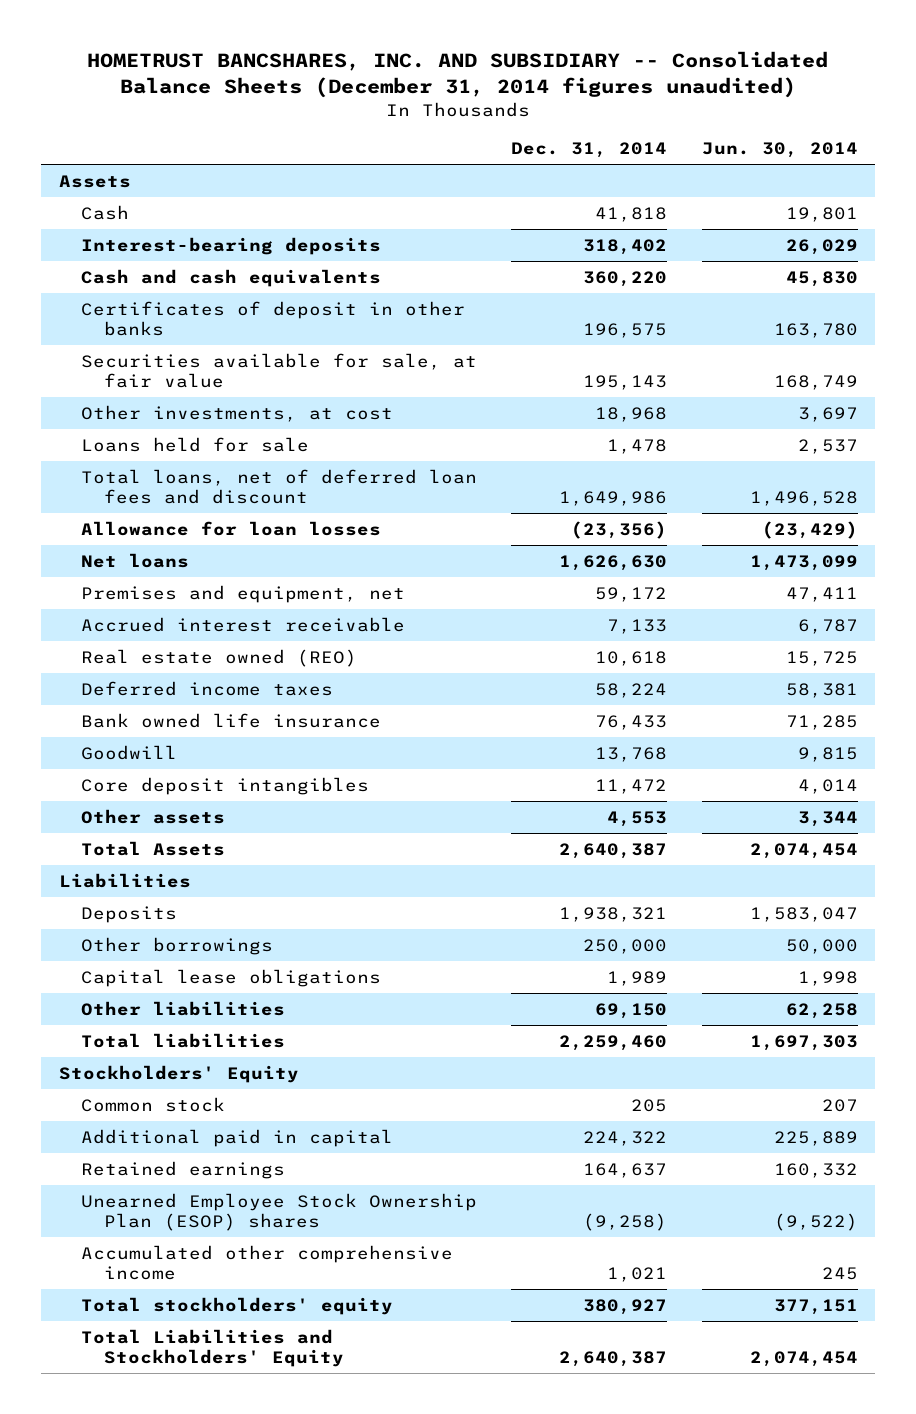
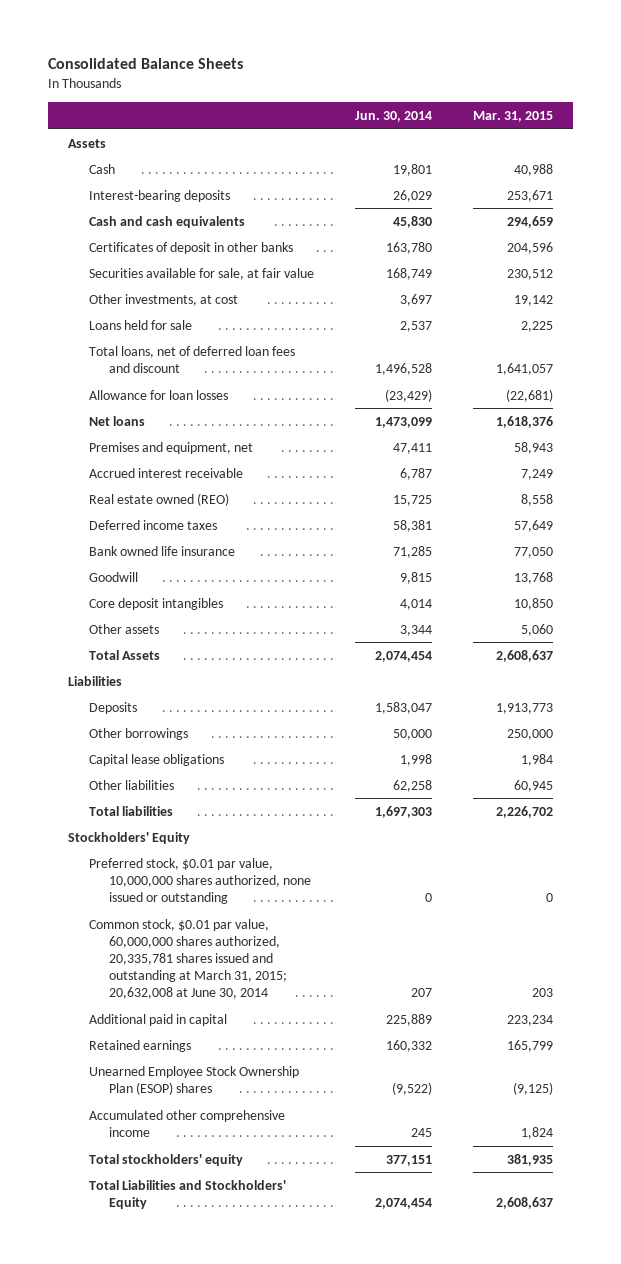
- HOMETRUST BANCSHARES, INC. AND SUBSIDIARY -- Consolidated Balance Sheets (December 31, 2014 figures unaudited)
+ Consolidated Balance Sheets
- | Dec. 31, 2014 | Jun. 30, 2014
+ | Jun. 30, 2014 | Mar. 31, 2015
- Common stock | 205 | 207
+ Preferred stock, $0.01 par value, 10,000,000 shares authorized, none issued or outstanding | 0 | 0
+ Common stock, $0.01 par value, 60,000,000 shares authorized, 20,335,781 shares issued and outstanding at March 31, 2015; 20,632,008 at June 30, 2014 | 207 | 203

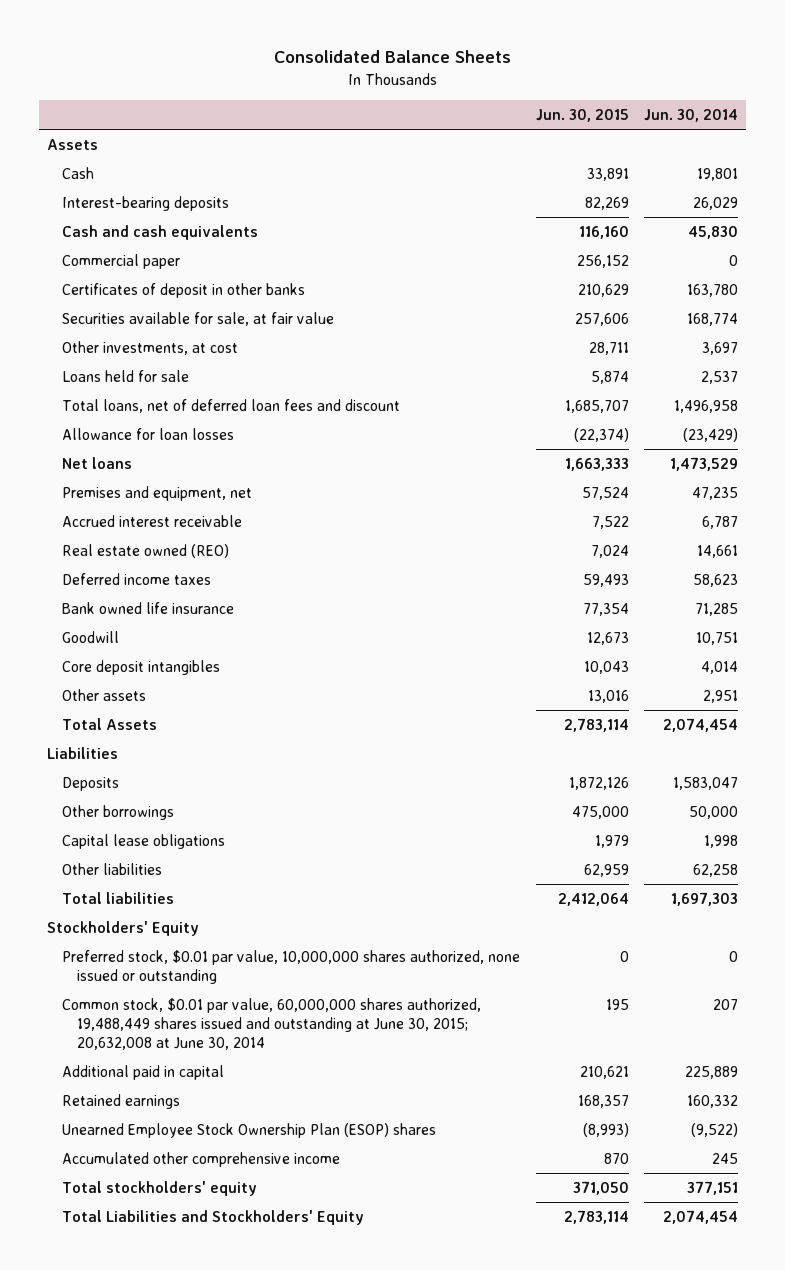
- | Jun. 30, 2014 | Mar. 31, 2015
+ | Jun. 30, 2015 | Jun. 30, 2014
+ Commercial paper | 256,152 | 0
- Securities available for sale, at fair value | 168,749 | 230,512
+ Securities available for sale, at fair value | 257,606 | 168,774
- Total loans, net of deferred loan fees and discount | 1,496,528 | 1,641,057
+ Total loans, net of deferred loan fees and discount | 1,685,707 | 1,496,958
- Net loans | 1,473,099 | 1,618,376
- Premises and equipment, net | 47,411 | 58,943
+ Net loans | 1,663,333 | 1,473,529
+ Premises and equipment, net | 57,524 | 47,235
- Real estate owned (REO) | 15,725 | 8,558
- Deferred income taxes | 58,381 | 57,649
+ Real estate owned (REO) | 7,024 | 14,661
+ Deferred income taxes | 59,493 | 58,623
- Goodwill | 9,815 | 13,768
+ Goodwill | 12,673 | 10,751
- Other assets | 3,344 | 5,060
+ Other assets | 13,016 | 2,951
- Common stock, $0.01 par value, 60,000,000 shares authorized, 20,335,781 shares issued and outstanding at March 31, 2015; 20,632,008 at June 30, 2014 | 207 | 203
+ Common stock, $0.01 par value, 60,000,000 shares authorized, 19,488,449 shares issued and outstanding at June 30, 2015; 20,632,008 at June 30, 2014 | 195 | 207

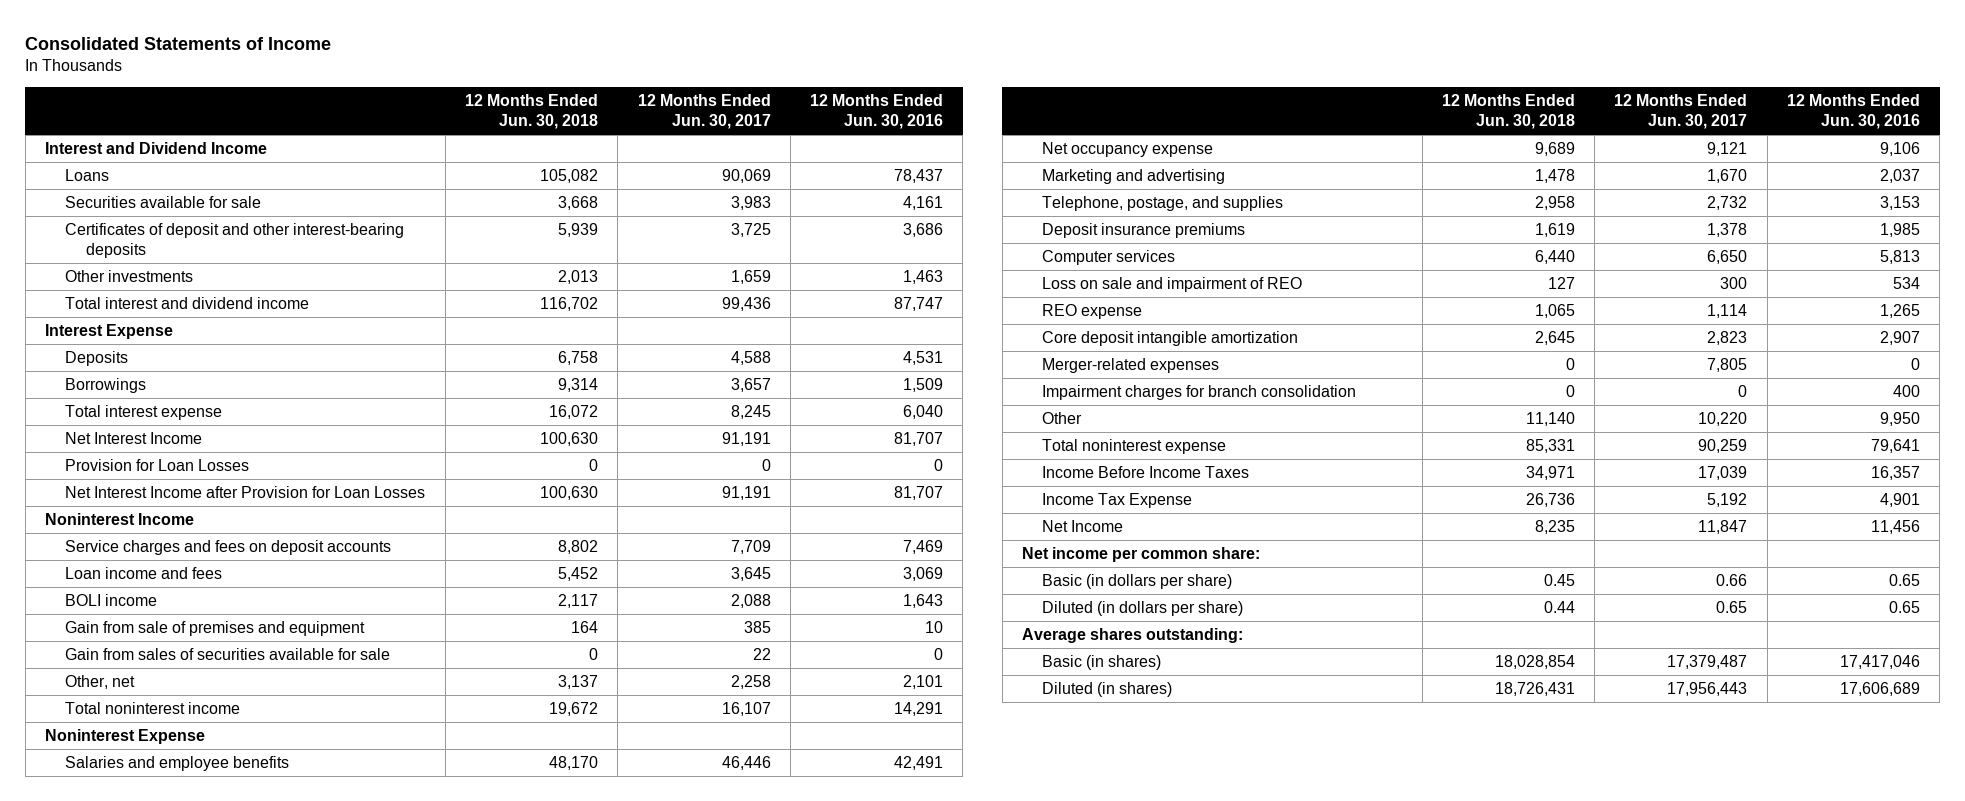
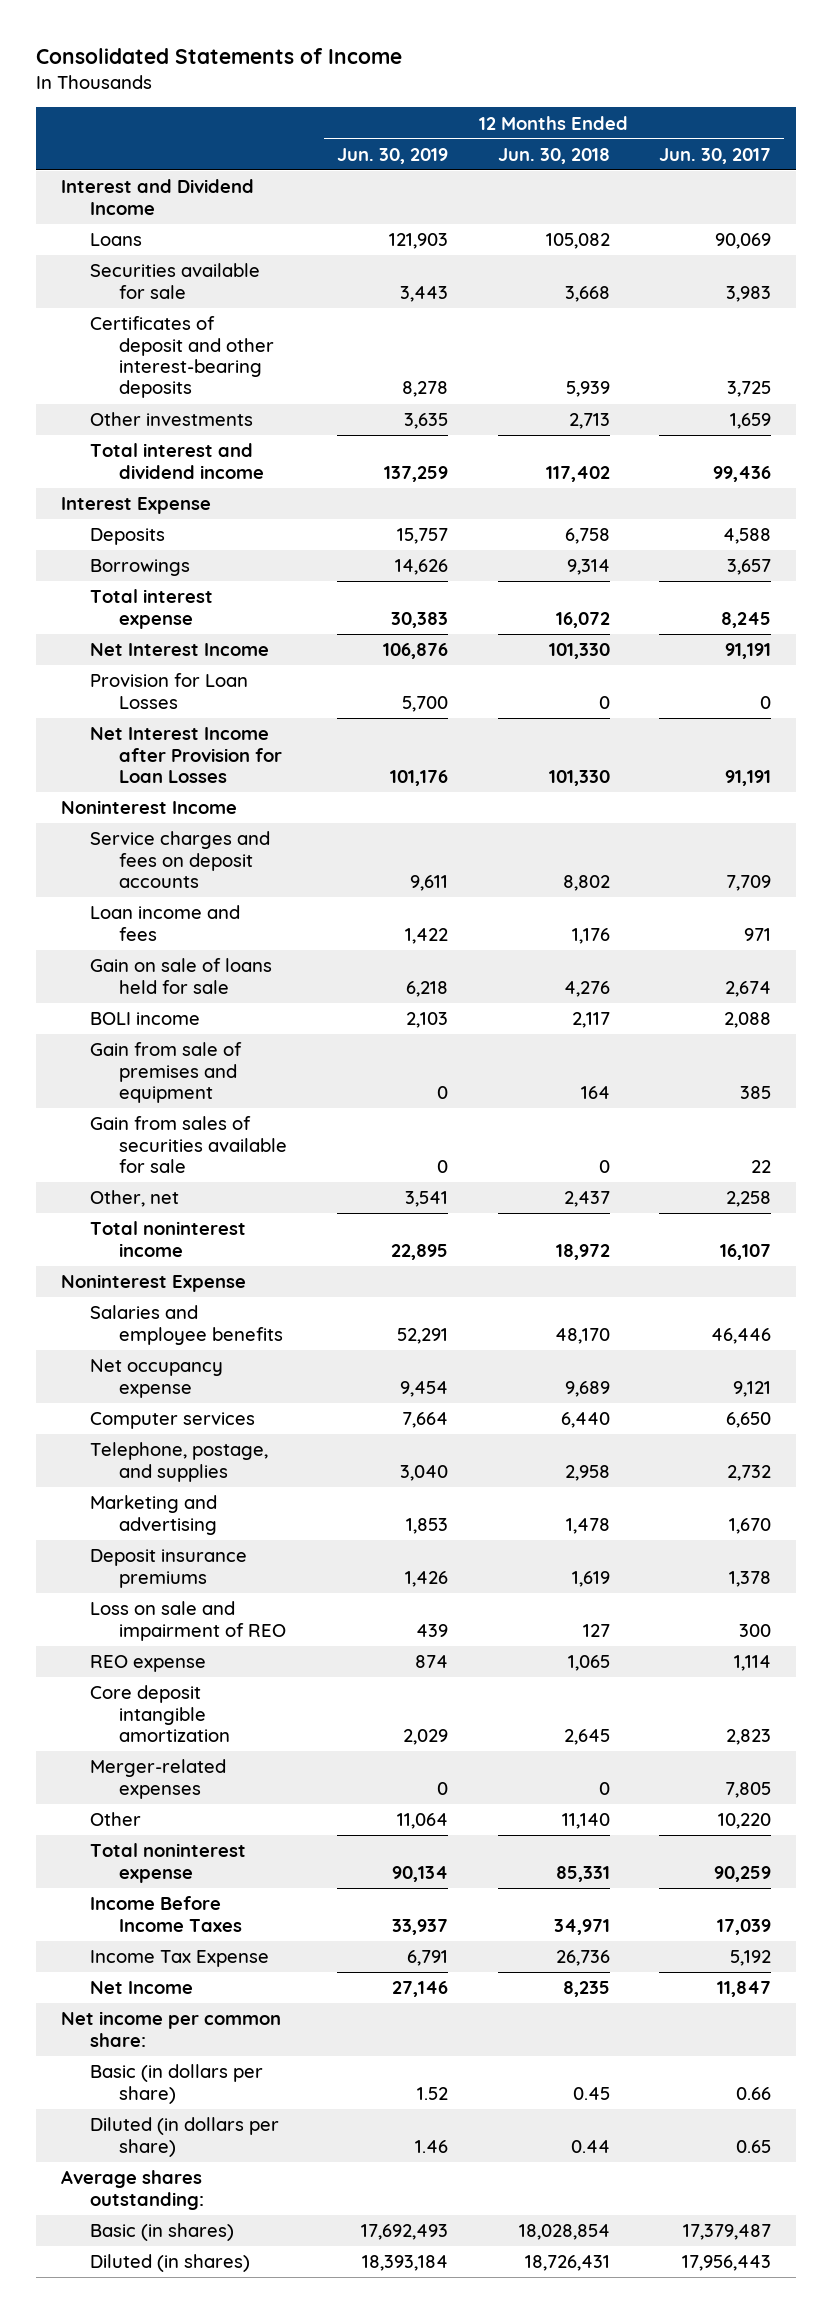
- | 12 Months Ended Jun. 30, 2018 | 12 Months Ended Jun. 30, 2017 | 12 Months Ended Jun. 30, 2016
+ | 12 Months Ended Jun. 30, 2019 | 12 Months Ended Jun. 30, 2018 | 12 Months Ended Jun. 30, 2017
- Other investments | 2,013 | 1,659 | 1,463
- Total interest and dividend income | 116,702 | 99,436 | 87,747
+ Other investments | 3,635 | 2,713 | 1,659
+ Total interest and dividend income | 137,259 | 117,402 | 99,436
- Net Interest Income | 100,630 | 91,191 | 81,707
+ Net Interest Income | 106,876 | 101,330 | 91,191
- Net Interest Income after Provision for Loan Losses | 100,630 | 91,191 | 81,707
+ Net Interest Income after Provision for Loan Losses | 101,176 | 101,330 | 91,191
- Loan income and fees | 5,452 | 3,645 | 3,069
+ Loan income and fees | 1,422 | 1,176 | 971
+ Gain on sale of loans held for sale | 6,218 | 4,276 | 2,674
- Other, net | 3,137 | 2,258 | 2,101
- Total noninterest income | 19,672 | 16,107 | 14,291
+ Other, net | 3,541 | 2,437 | 2,258
+ Total noninterest income | 22,895 | 18,972 | 16,107
moved up: Computer services | 7,664 | 6,440 | 6,650
moved down: Marketing and advertising | 1,853 | 1,478 | 1,670
- Impairment charges for branch consolidation | 0 | 0 | 400

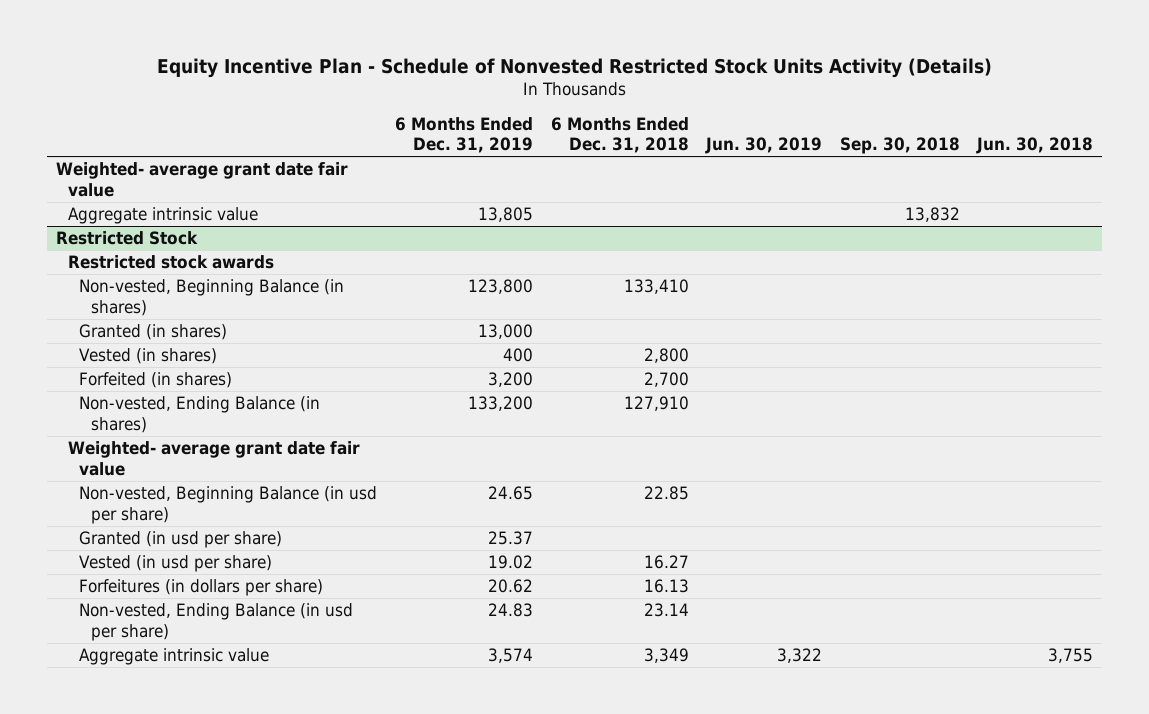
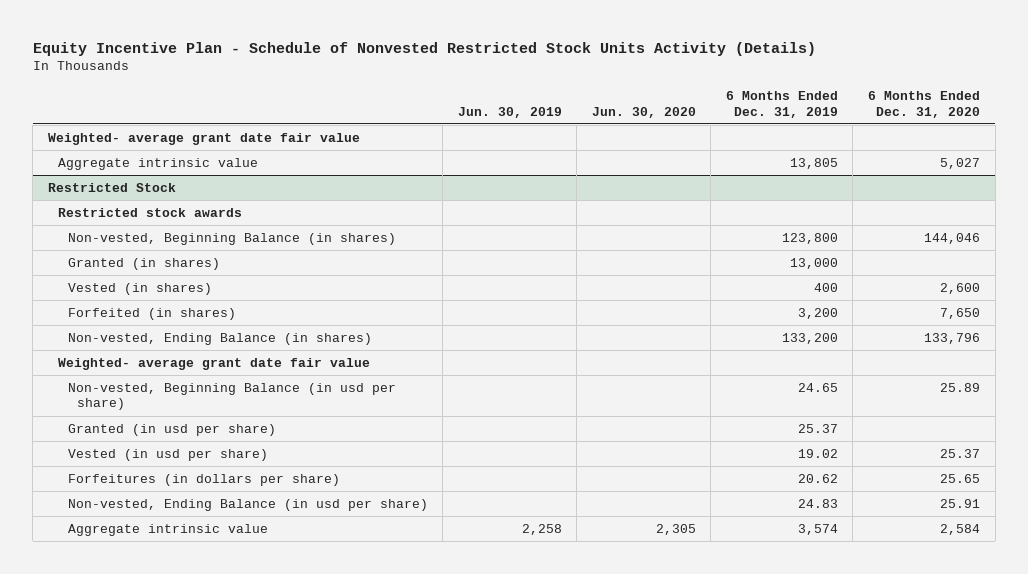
- | 6 Months Ended Dec. 31, 2019 | 6 Months Ended Dec. 31, 2018 | Jun. 30, 2019 | Sep. 30, 2018 | Jun. 30, 2018
+ | Jun. 30, 2019 | Jun. 30, 2020 | 6 Months Ended Dec. 31, 2019 | 6 Months Ended Dec. 31, 2020
@ Restricted Stock
- Aggregate intrinsic value | 3,574 | 3,349 | 3,322 | | 3,755
+ Aggregate intrinsic value | 2,258 | 2,305 | 3,574 | 2,584

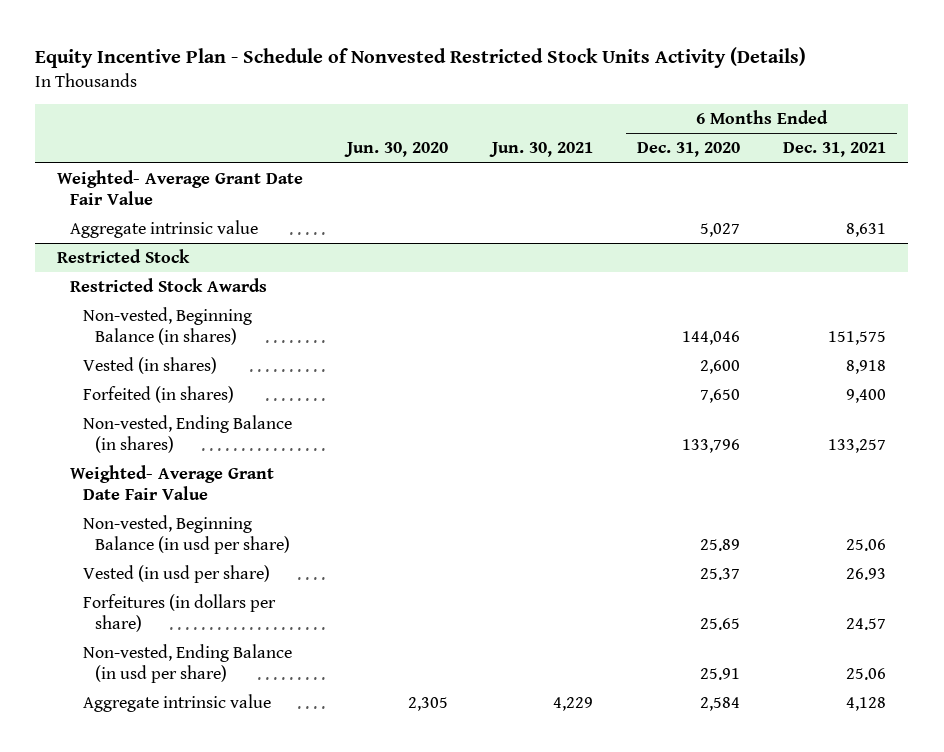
- | Jun. 30, 2019 | Jun. 30, 2020 | 6 Months Ended Dec. 31, 2019 | 6 Months Ended Dec. 31, 2020
+ | Jun. 30, 2020 | Jun. 30, 2021 | 6 Months Ended Dec. 31, 2020 | 6 Months Ended Dec. 31, 2021
- Weighted- average grant date fair value
+ Weighted- Average Grant Date Fair Value
@ Restricted Stock
- Restricted stock awards
+ Restricted Stock Awards
- Granted (in shares) | | | 13,000 |
- Weighted- average grant date fair value
+ Weighted- Average Grant Date Fair Value
- Granted (in usd per share) | | | 25.37 |

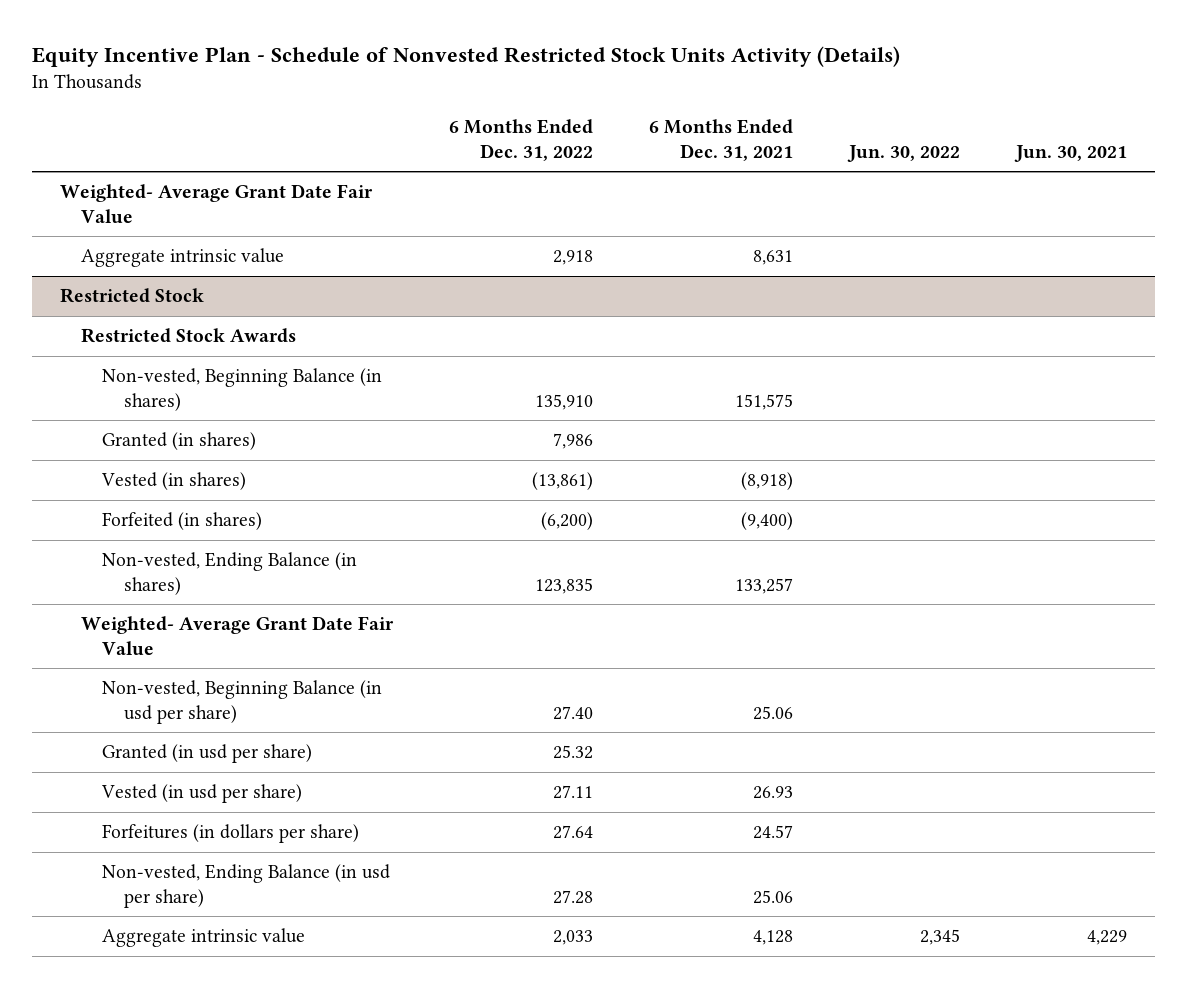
- | Jun. 30, 2020 | Jun. 30, 2021 | 6 Months Ended Dec. 31, 2020 | 6 Months Ended Dec. 31, 2021
+ | 6 Months Ended Dec. 31, 2022 | 6 Months Ended Dec. 31, 2021 | Jun. 30, 2022 | Jun. 30, 2021
@ Restricted Stock
- Vested (in shares) | | | 2,600 | 8,918
- Forfeited (in shares) | | | 7,650 | 9,400
+ Granted (in shares) | 7,986 | | |
+ Vested (in shares) | (13,861) | (8,918) | |
+ Forfeited (in shares) | (6,200) | (9,400) | |
+ Granted (in usd per share) | 25.32 | | |

